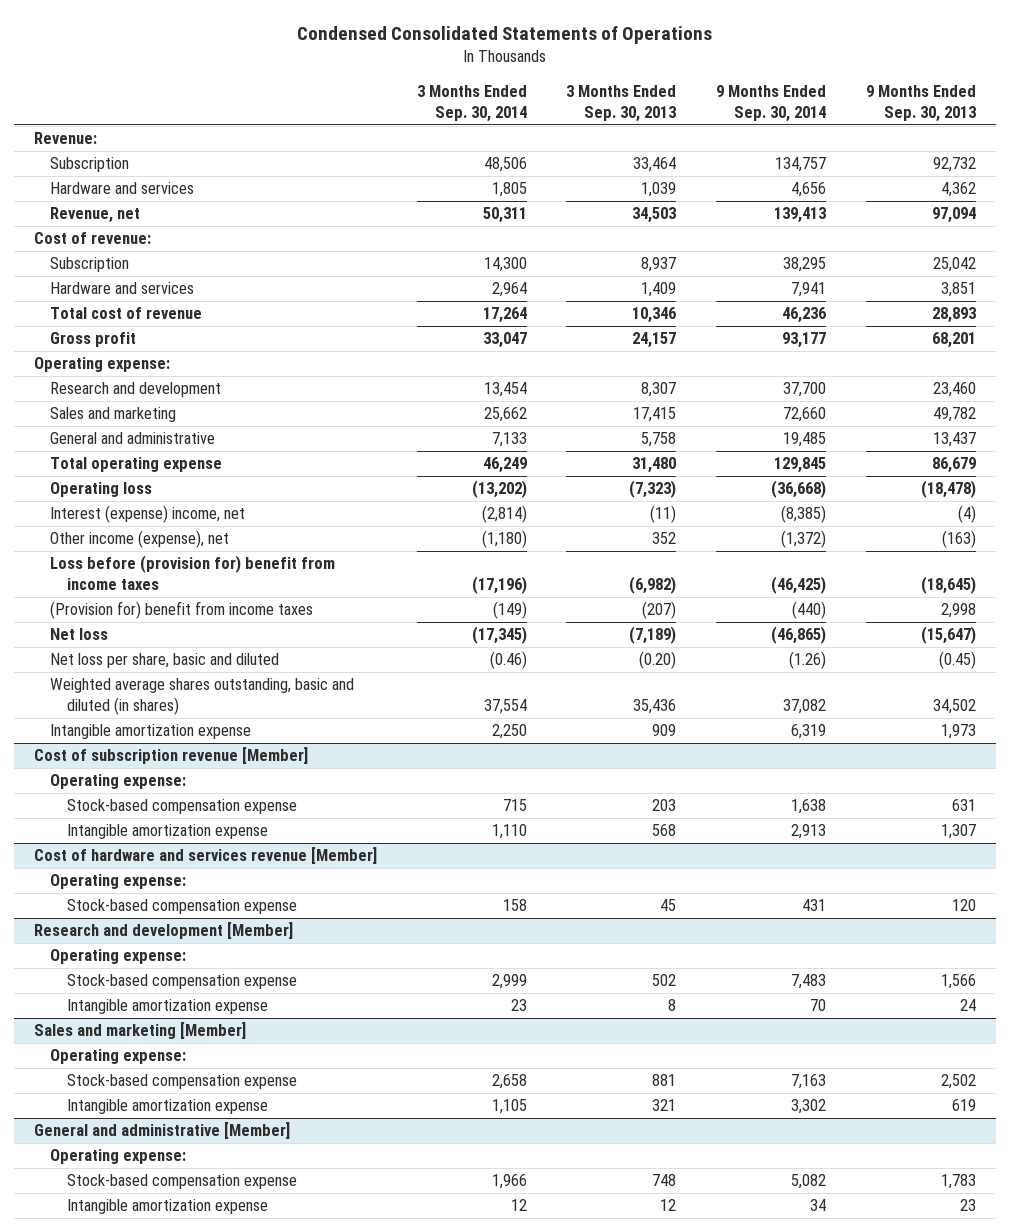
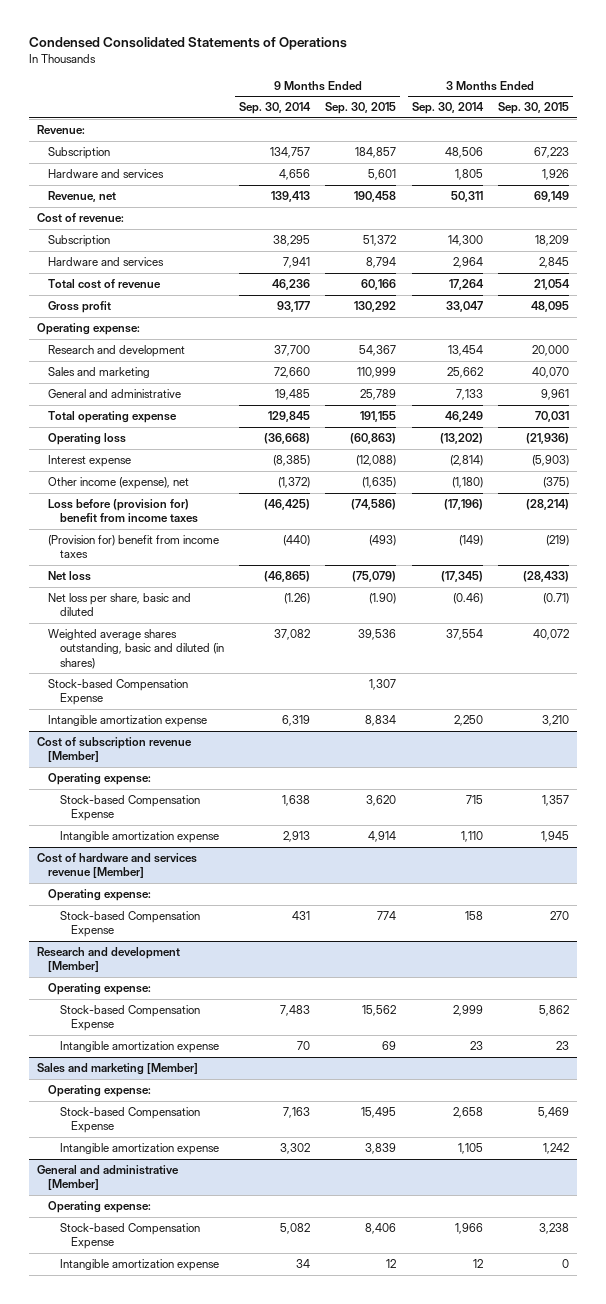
- | 3 Months Ended Sep. 30, 2014 | 3 Months Ended Sep. 30, 2013 | 9 Months Ended Sep. 30, 2014 | 9 Months Ended Sep. 30, 2013
+ | 9 Months Ended Sep. 30, 2014 | 9 Months Ended Sep. 30, 2015 | 3 Months Ended Sep. 30, 2014 | 3 Months Ended Sep. 30, 2015
- Interest (expense) income, net | (2,814) | (11) | (8,385) | (4)
+ Interest expense | (8,385) | (12,088) | (2,814) | (5,903)
+ Stock-based Compensation Expense | | 1,307 | |
@ Cost of subscription revenue [Member]
- Stock-based compensation expense | 715 | 203 | 1,638 | 631
+ Stock-based Compensation Expense | 1,638 | 3,620 | 715 | 1,357
@ Cost of hardware and services revenue [Member]
- Stock-based compensation expense | 158 | 45 | 431 | 120
+ Stock-based Compensation Expense | 431 | 774 | 158 | 270
@ Research and development [Member]
- Stock-based compensation expense | 2,999 | 502 | 7,483 | 1,566
+ Stock-based Compensation Expense | 7,483 | 15,562 | 2,999 | 5,862
@ Sales and marketing [Member]
- Stock-based compensation expense | 2,658 | 881 | 7,163 | 2,502
+ Stock-based Compensation Expense | 7,163 | 15,495 | 2,658 | 5,469
@ General and administrative [Member]
- Stock-based compensation expense | 1,966 | 748 | 5,082 | 1,783
+ Stock-based Compensation Expense | 5,082 | 8,406 | 1,966 | 3,238

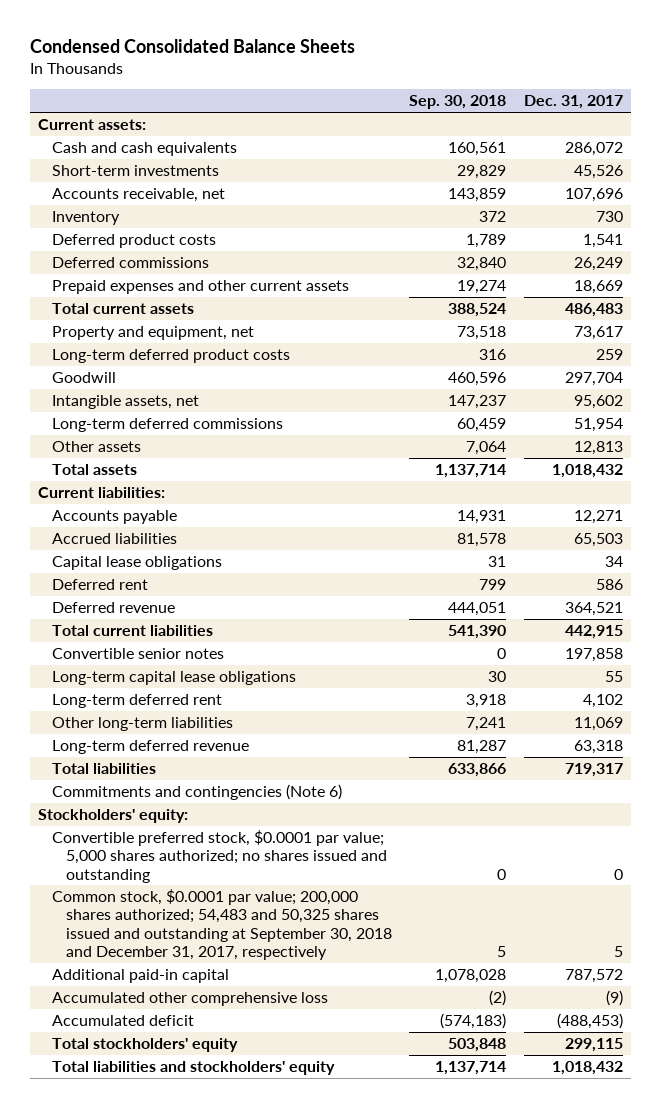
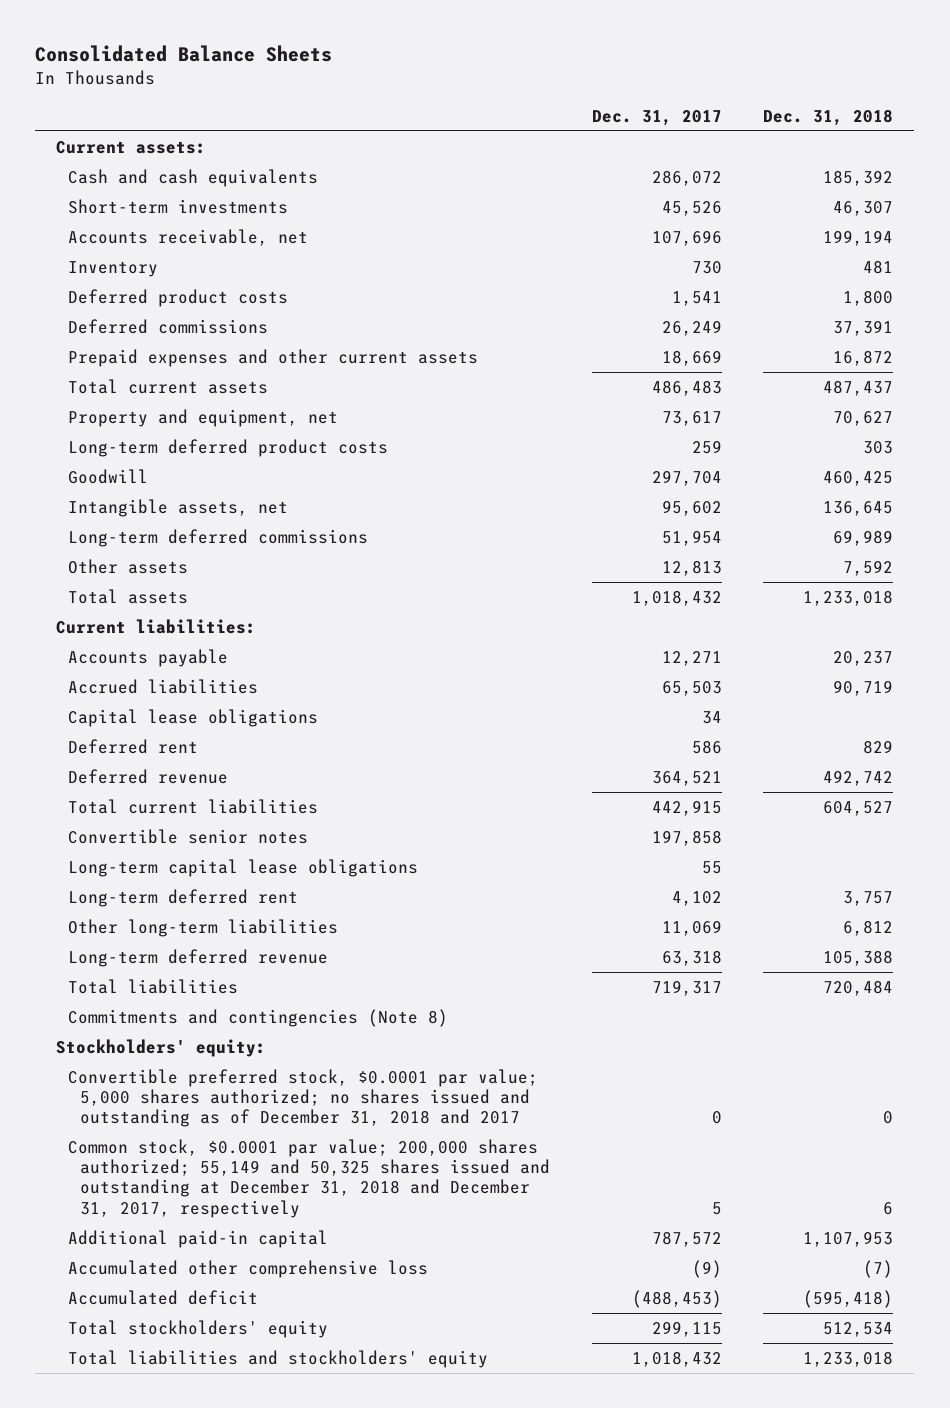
- Condensed Consolidated Balance Sheets
+ Consolidated Balance Sheets
- | Sep. 30, 2018 | Dec. 31, 2017
+ | Dec. 31, 2017 | Dec. 31, 2018
- Commitments and contingencies (Note 6)
+ Commitments and contingencies (Note 8)
- Convertible preferred stock, $0.0001 par value; 5,000 shares authorized; no shares issued and outstanding | 0 | 0
- Common stock, $0.0001 par value; 200,000 shares authorized; 54,483 and 50,325 shares issued and outstanding at September 30, 2018 and December 31, 2017, respectively | 5 | 5
+ Convertible preferred stock, $0.0001 par value; 5,000 shares authorized; no shares issued and outstanding as of December 31, 2018 and 2017 | 0 | 0
+ Common stock, $0.0001 par value; 200,000 shares authorized; 55,149 and 50,325 shares issued and outstanding at December 31, 2018 and December 31, 2017, respectively | 5 | 6

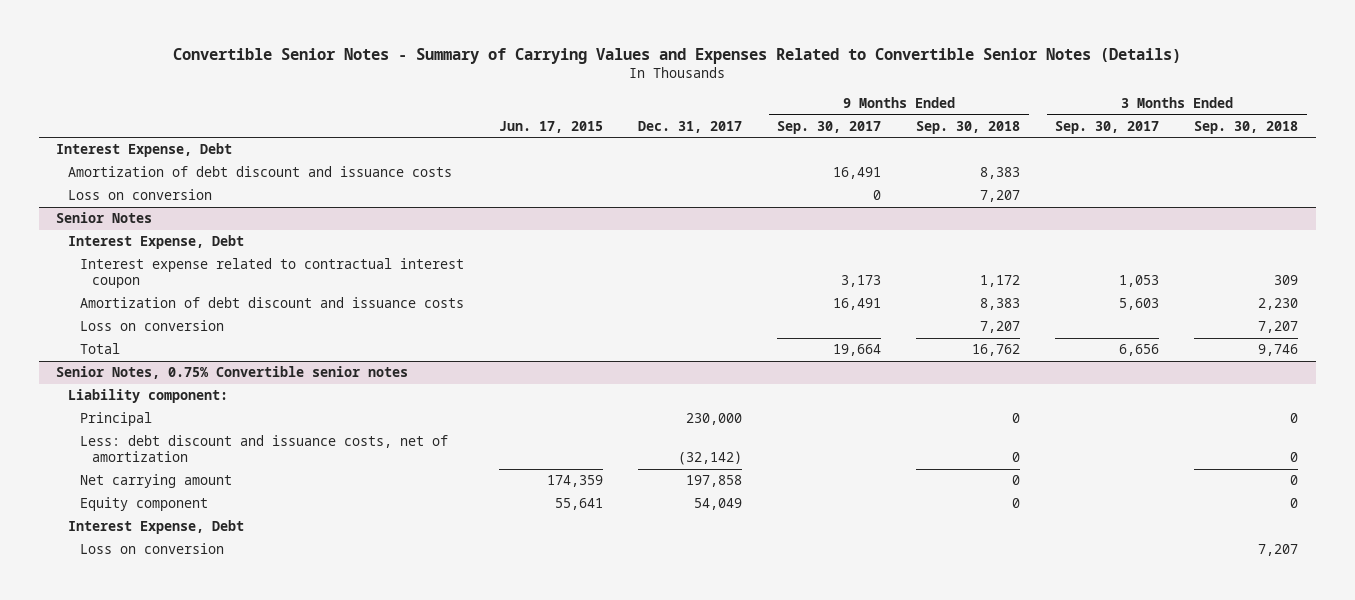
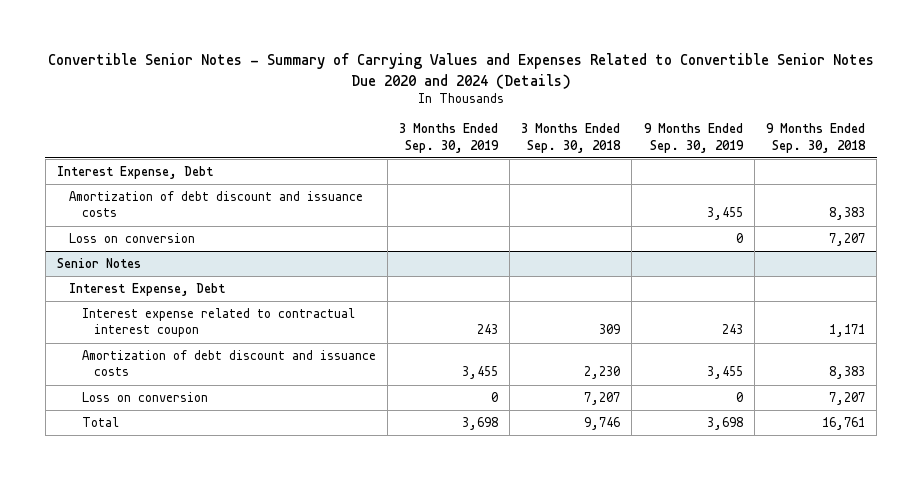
- Convertible Senior Notes - Summary of Carrying Values and Expenses Related to Convertible Senior Notes (Details)
+ Convertible Senior Notes - Summary of Carrying Values and Expenses Related to Convertible Senior Notes Due 2020 and 2024 (Details)
- | Jun. 17, 2015 | Dec. 31, 2017 | 9 Months Ended Sep. 30, 2017 | 9 Months Ended Sep. 30, 2018 | 3 Months Ended Sep. 30, 2017 | 3 Months Ended Sep. 30, 2018
+ | 3 Months Ended Sep. 30, 2019 | 3 Months Ended Sep. 30, 2018 | 9 Months Ended Sep. 30, 2019 | 9 Months Ended Sep. 30, 2018
@ Senior Notes
- Interest expense related to contractual interest coupon | | | 3,173 | 1,172 | 1,053 | 309
+ Interest expense related to contractual interest coupon | 243 | 309 | 243 | 1,171
- Total | | | 19,664 | 16,762 | 6,656 | 9,746
- Senior Notes, 0.75% Convertible senior notes
- Liability component:
- Principal | | 230,000 | | 0 | | 0
- Less: debt discount and issuance costs, net of amortization | | (32,142) | | 0 | | 0
- Net carrying amount | 174,359 | 197,858 | | 0 | | 0
- Equity component | 55,641 | 54,049 | | 0 | | 0
- Interest Expense, Debt
- Loss on conversion | | | | | | 7,207
@ Senior Notes
+ Total | 3,698 | 9,746 | 3,698 | 16,761

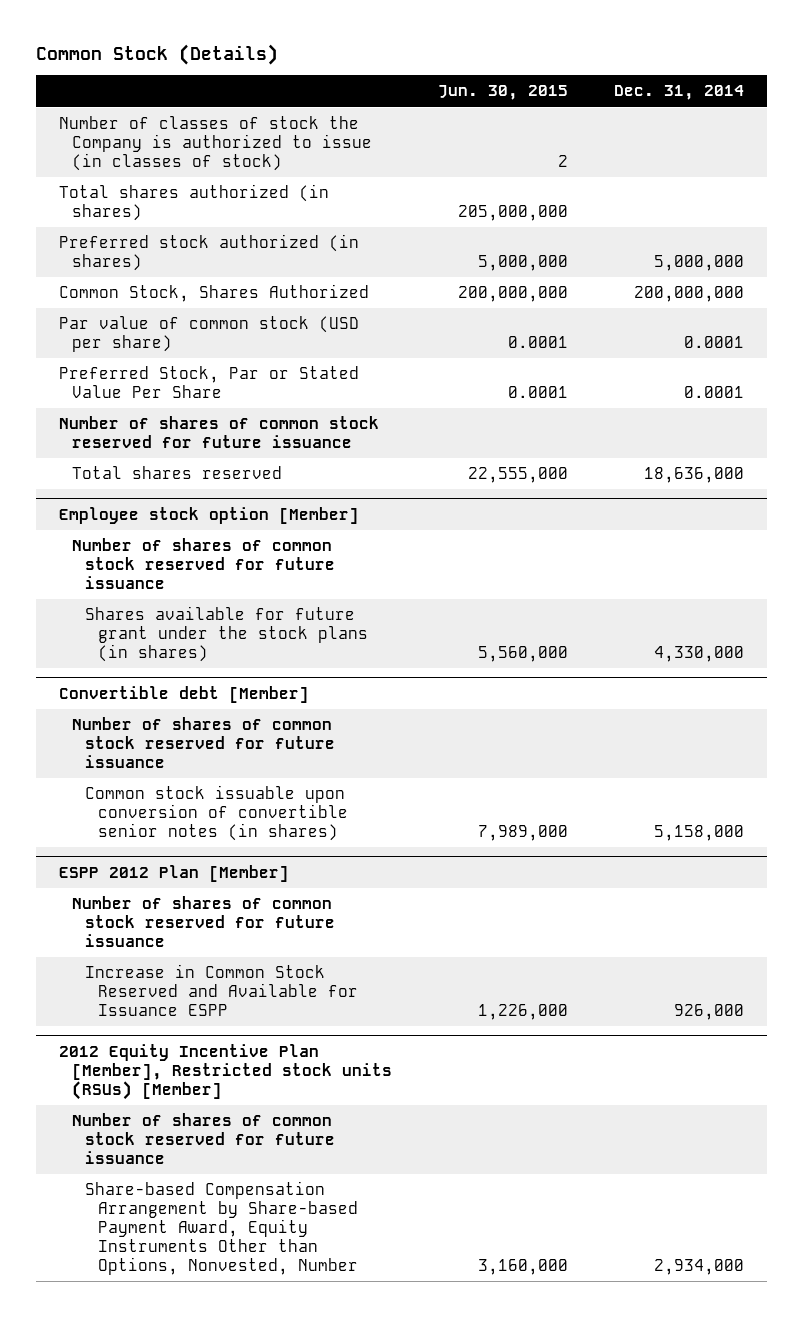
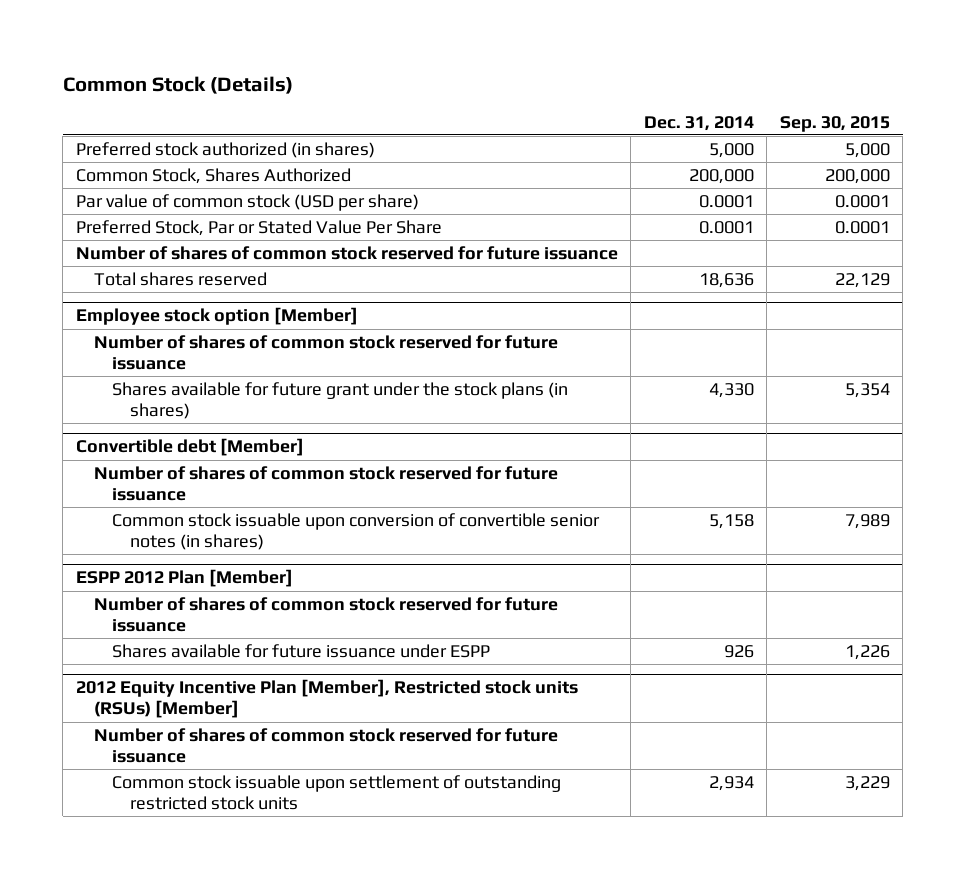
- | Jun. 30, 2015 | Dec. 31, 2014
+ | Dec. 31, 2014 | Sep. 30, 2015
- Number of classes of stock the Company is authorized to issue (in classes of stock) | 2 |
- Total shares authorized (in shares) | 205,000,000 |
- Preferred stock authorized (in shares) | 5,000,000 | 5,000,000
- Common Stock, Shares Authorized | 200,000,000 | 200,000,000
+ Preferred stock authorized (in shares) | 5,000 | 5,000
+ Common Stock, Shares Authorized | 200,000 | 200,000
- Total shares reserved | 22,555,000 | 18,636,000
+ Total shares reserved | 18,636 | 22,129
@ Employee stock option [Member]
- Shares available for future grant under the stock plans (in shares) | 5,560,000 | 4,330,000
+ Shares available for future grant under the stock plans (in shares) | 4,330 | 5,354
@ Convertible debt [Member]
- Common stock issuable upon conversion of convertible senior notes (in shares) | 7,989,000 | 5,158,000
+ Common stock issuable upon conversion of convertible senior notes (in shares) | 5,158 | 7,989
@ ESPP 2012 Plan [Member]
- Increase in Common Stock Reserved and Available for Issuance ESPP | 1,226,000 | 926,000
+ Shares available for future issuance under ESPP | 926 | 1,226
@ 2012 Equity Incentive Plan [Member], Restricted stock units (RSUs) [Member]
- Share-based Compensation Arrangement by Share-based Payment Award, Equity Instruments Other than Options, Nonvested, Number | 3,160,000 | 2,934,000
+ Common stock issuable upon settlement of outstanding restricted stock units | 2,934 | 3,229

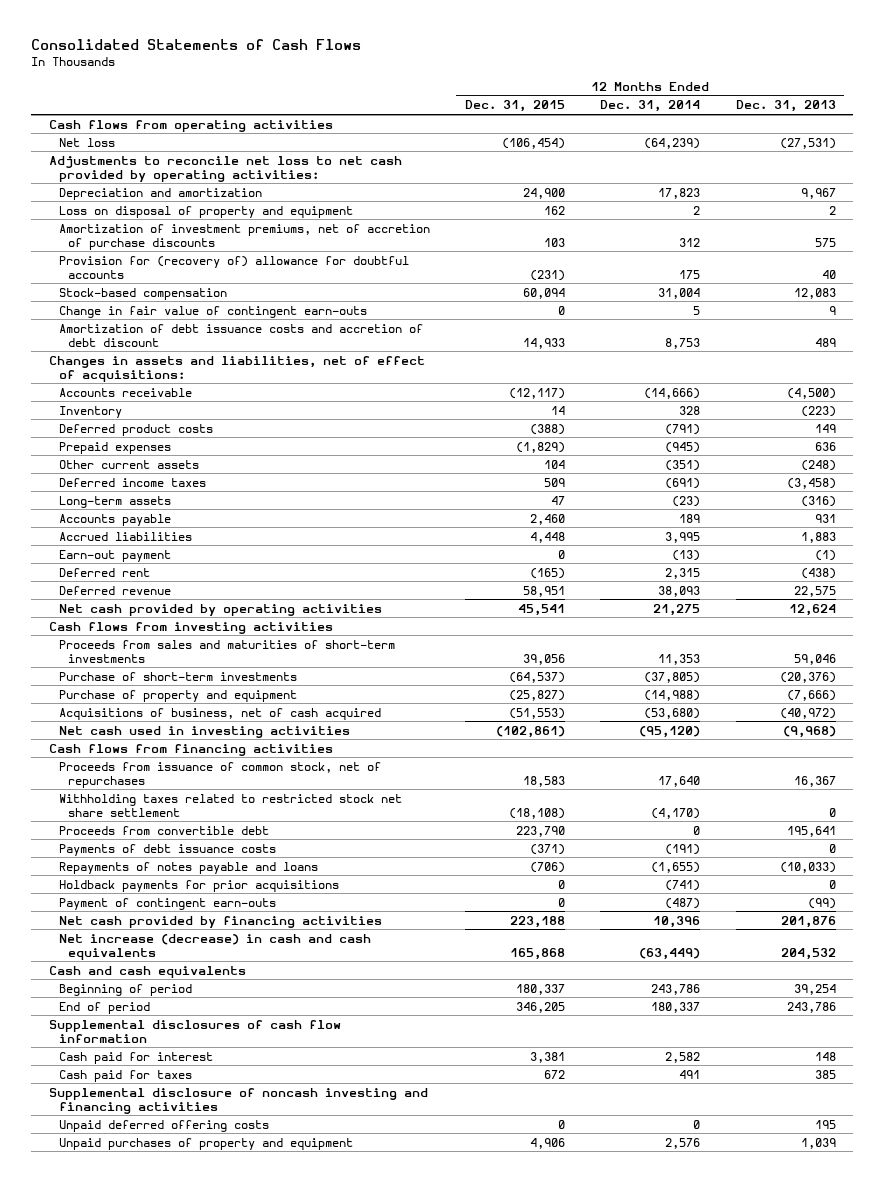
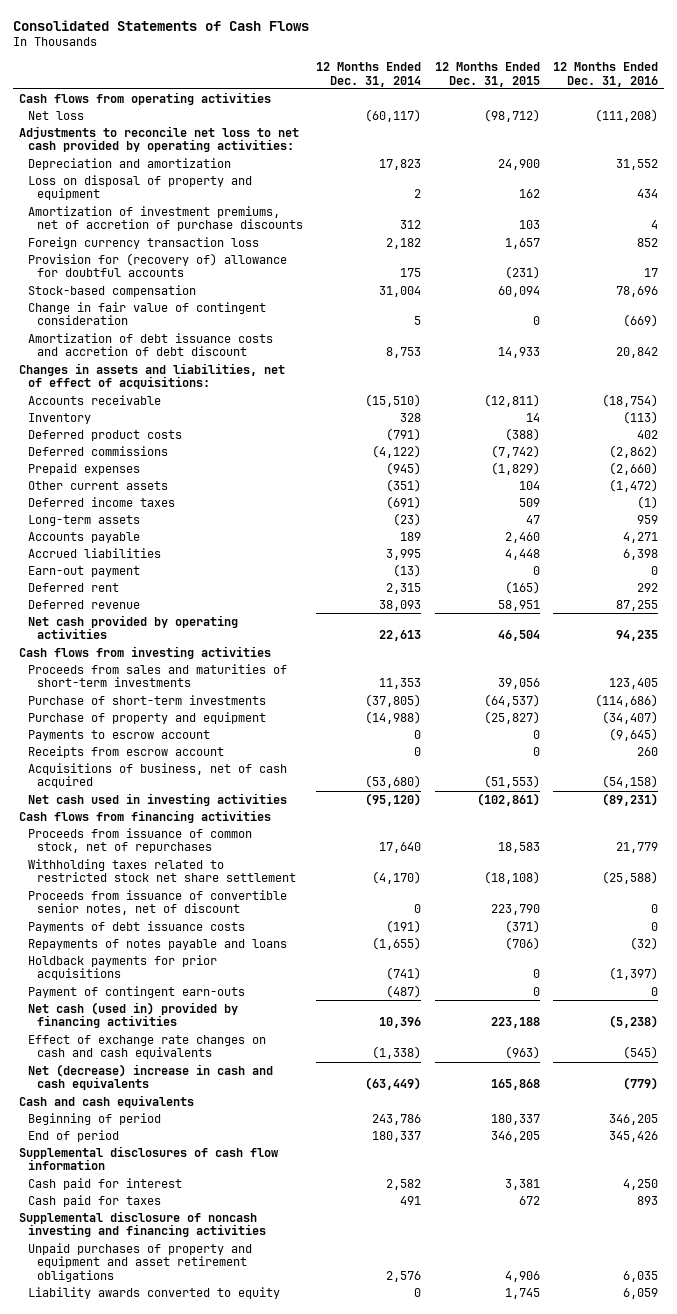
- | 12 Months Ended Dec. 31, 2015 | 12 Months Ended Dec. 31, 2014 | 12 Months Ended Dec. 31, 2013
+ | 12 Months Ended Dec. 31, 2014 | 12 Months Ended Dec. 31, 2015 | 12 Months Ended Dec. 31, 2016
- Net loss | (106,454) | (64,239) | (27,531)
+ Net loss | (60,117) | (98,712) | (111,208)
+ Foreign currency transaction loss | 2,182 | 1,657 | 852
- Change in fair value of contingent earn-outs | 0 | 5 | 9
+ Change in fair value of contingent consideration | 5 | 0 | (669)
- Accounts receivable | (12,117) | (14,666) | (4,500)
+ Accounts receivable | (15,510) | (12,811) | (18,754)
+ Deferred commissions | (4,122) | (7,742) | (2,862)
- Net cash provided by operating activities | 45,541 | 21,275 | 12,624
+ Net cash provided by operating activities | 22,613 | 46,504 | 94,235
+ Payments to escrow account | 0 | 0 | (9,645)
+ Receipts from escrow account | 0 | 0 | 260
- Proceeds from convertible debt | 223,790 | 0 | 195,641
+ Proceeds from issuance of convertible senior notes, net of discount | 0 | 223,790 | 0
- Net cash provided by financing activities | 223,188 | 10,396 | 201,876
- Net increase (decrease) in cash and cash equivalents | 165,868 | (63,449) | 204,532
+ Net cash (used in) provided by financing activities | 10,396 | 223,188 | (5,238)
+ Effect of exchange rate changes on cash and cash equivalents | (1,338) | (963) | (545)
+ Net (decrease) increase in cash and cash equivalents | (63,449) | 165,868 | (779)
- Unpaid deferred offering costs | 0 | 0 | 195
- Unpaid purchases of property and equipment | 4,906 | 2,576 | 1,039
+ Unpaid purchases of property and equipment and asset retirement obligations | 2,576 | 4,906 | 6,035
+ Liability awards converted to equity | 0 | 1,745 | 6,059

